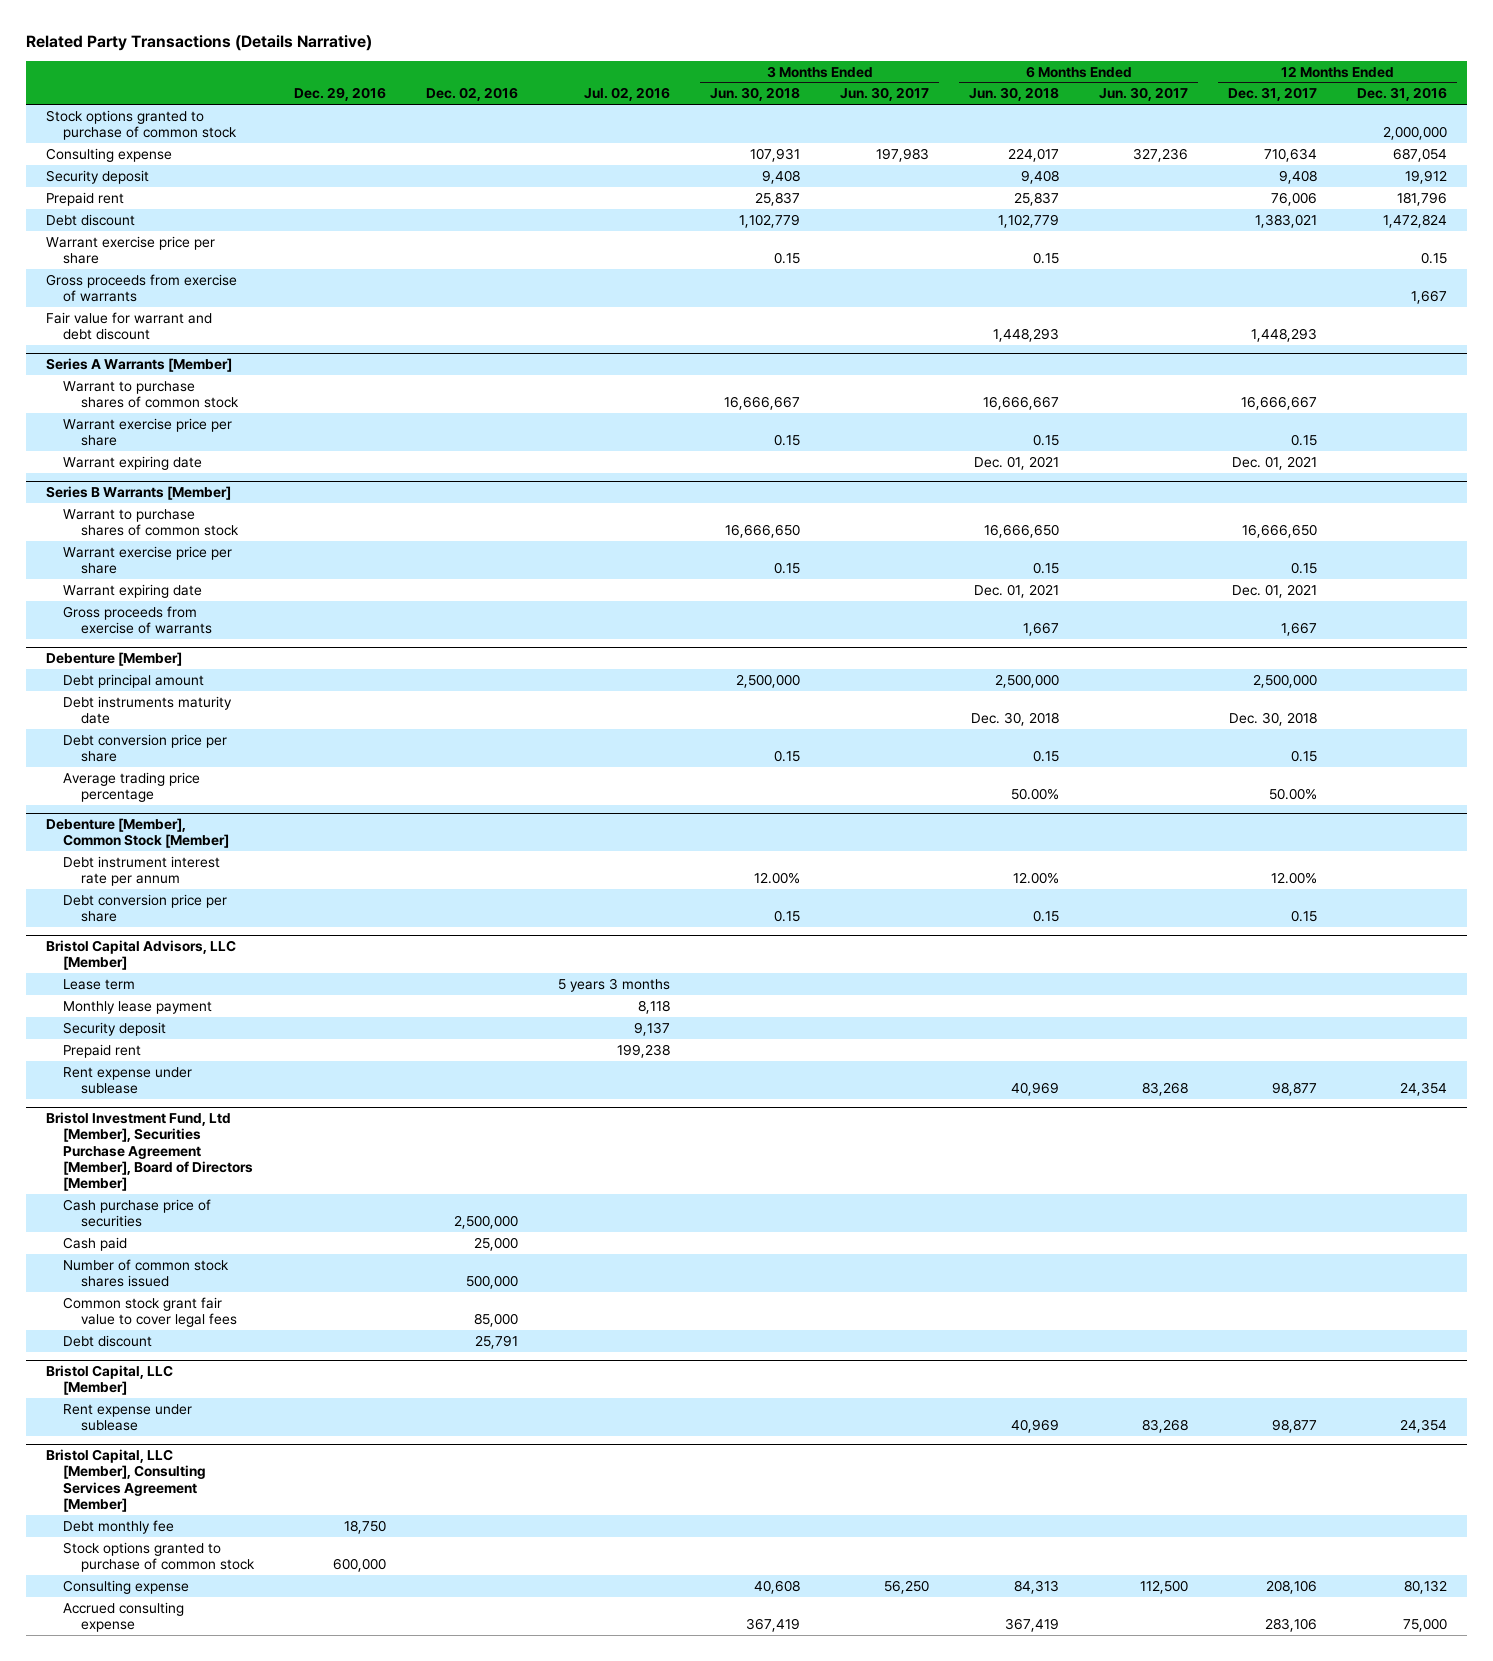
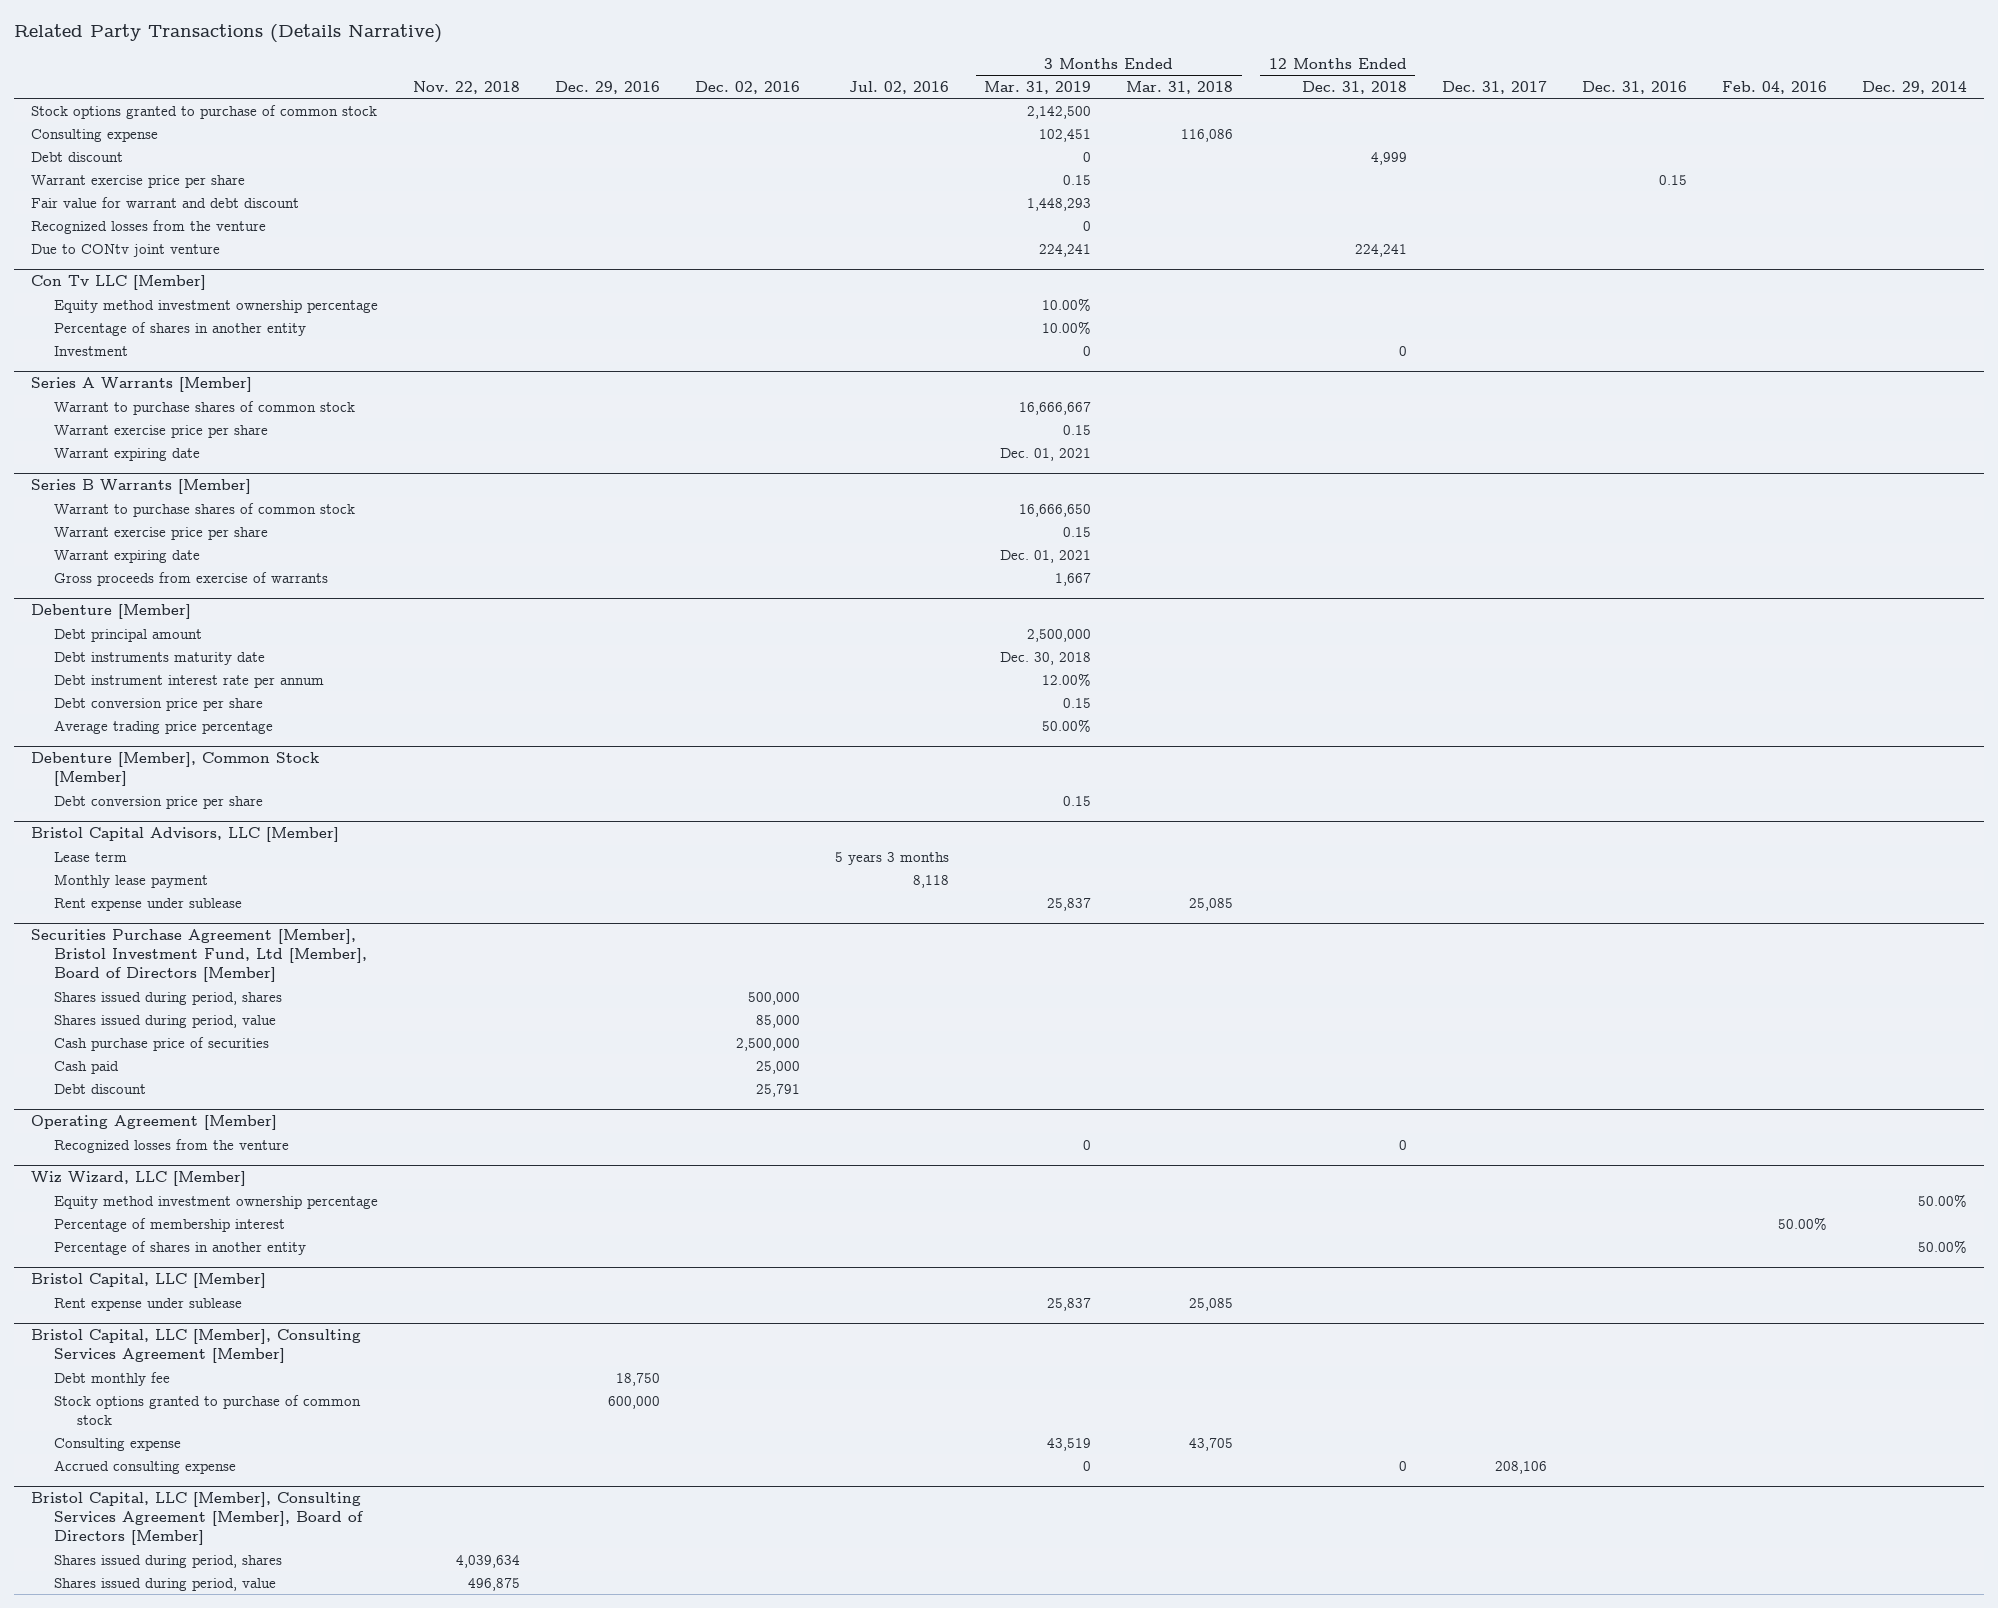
- | Dec. 29, 2016 | Dec. 02, 2016 | Jul. 02, 2016 | 3 Months Ended Jun. 30, 2018 | 3 Months Ended Jun. 30, 2017 | 6 Months Ended Jun. 30, 2018 | 6 Months Ended Jun. 30, 2017 | 12 Months Ended Dec. 31, 2017 | 12 Months Ended Dec. 31, 2016
+ | Nov. 22, 2018 | Dec. 29, 2016 | Dec. 02, 2016 | Jul. 02, 2016 | 3 Months Ended Mar. 31, 2019 | 3 Months Ended Mar. 31, 2018 | 12 Months Ended Dec. 31, 2018 | Dec. 31, 2017 | Dec. 31, 2016 | Feb. 04, 2016 | Dec. 29, 2014
- Security deposit | | | | 9,408 | | 9,408 | | 9,408 | 19,912
- Prepaid rent | | | | 25,837 | | 25,837 | | 76,006 | 181,796
- Gross proceeds from exercise of warrants | | | | | | | | | 1,667
+ Recognized losses from the venture | | | | | 0 | | | | | |
+ Due to CONtv joint venture | | | | | 224,241 | | 224,241 | | | |
+ Con Tv LLC [Member]
+ Equity method investment ownership percentage | | | | | 10.00% | | | | | |
+ Percentage of shares in another entity | | | | | 10.00% | | | | | |
+ Investment | | | | | 0 | | 0 | | | |
@ Debenture [Member]
+ Debt instrument interest rate per annum | | | | | 12.00% | | | | | |
@ Debenture [Member], Common Stock [Member]
- Debt instrument interest rate per annum | | | | 12.00% | | 12.00% | | 12.00% |
@ Bristol Capital Advisors, LLC [Member]
- Security deposit | | | 9,137 | | | | | |
- Prepaid rent | | | 199,238 | | | | | |
- Bristol Investment Fund, Ltd [Member], Securities Purchase Agreement [Member], Board of Directors [Member]
+ Securities Purchase Agreement [Member], Bristol Investment Fund, Ltd [Member], Board of Directors [Member]
+ Shares issued during period, shares | | | 500,000 | | | | | | | |
+ Shares issued during period, value | | | 85,000 | | | | | | | |
- Number of common stock shares issued | | 500,000 | | | | | | |
- Common stock grant fair value to cover legal fees | | 85,000 | | | | | | |
+ Operating Agreement [Member]
+ Recognized losses from the venture | | | | | 0 | | 0 | | | |
+ Wiz Wizard, LLC [Member]
+ Equity method investment ownership percentage | | | | | | | | | | | 50.00%
+ Percentage of membership interest | | | | | | | | | | 50.00% |
+ Percentage of shares in another entity | | | | | | | | | | | 50.00%
+ Bristol Capital, LLC [Member], Consulting Services Agreement [Member], Board of Directors [Member]
+ Shares issued during period, shares | 4,039,634 | | | | | | | | | |
+ Shares issued during period, value | 496,875 | | | | | | | | | |

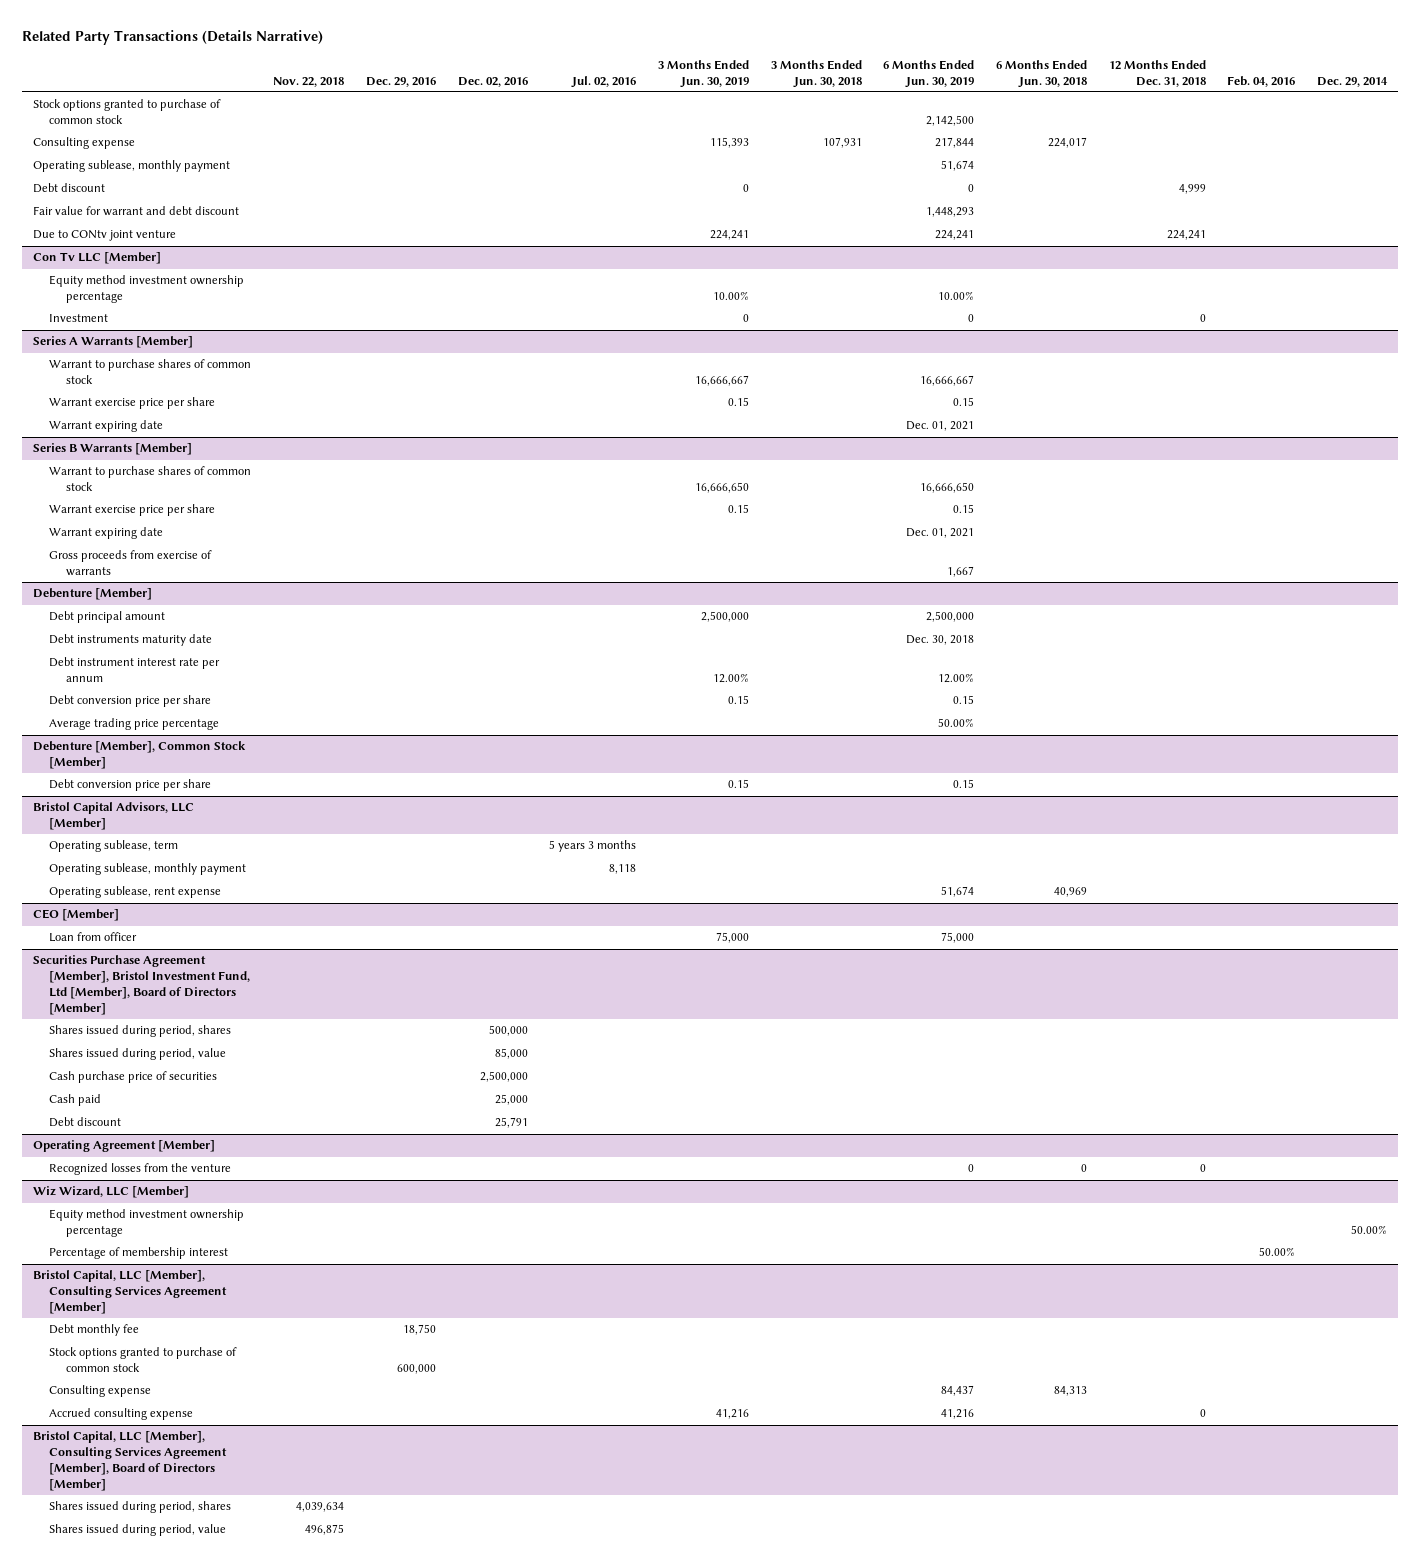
- | Nov. 22, 2018 | Dec. 29, 2016 | Dec. 02, 2016 | Jul. 02, 2016 | 3 Months Ended Mar. 31, 2019 | 3 Months Ended Mar. 31, 2018 | 12 Months Ended Dec. 31, 2018 | Dec. 31, 2017 | Dec. 31, 2016 | Feb. 04, 2016 | Dec. 29, 2014
+ | Nov. 22, 2018 | Dec. 29, 2016 | Dec. 02, 2016 | Jul. 02, 2016 | 3 Months Ended Jun. 30, 2019 | 3 Months Ended Jun. 30, 2018 | 6 Months Ended Jun. 30, 2019 | 6 Months Ended Jun. 30, 2018 | 12 Months Ended Dec. 31, 2018 | Feb. 04, 2016 | Dec. 29, 2014
+ Operating sublease, monthly payment | | | | | | | 51,674 | | | |
- Warrant exercise price per share | | | | | 0.15 | | | | 0.15 | |
- Recognized losses from the venture | | | | | 0 | | | | | |
@ Con Tv LLC [Member]
- Percentage of shares in another entity | | | | | 10.00% | | | | | |
@ Bristol Capital Advisors, LLC [Member]
- Lease term | | | | 5 years 3 months | | | | | | |
- Monthly lease payment | | | | 8,118 | | | | | | |
- Rent expense under sublease | | | | | 25,837 | 25,085 | | | | |
+ Operating sublease, term | | | | 5 years 3 months | | | | | | |
+ Operating sublease, monthly payment | | | | 8,118 | | | | | | |
+ Operating sublease, rent expense | | | | | | | 51,674 | 40,969 | | |
+ CEO [Member]
+ Loan from officer | | | | | 75,000 | | 75,000 | | | |
@ Wiz Wizard, LLC [Member]
- Percentage of shares in another entity | | | | | | | | | | | 50.00%
- Bristol Capital, LLC [Member]
- Rent expense under sublease | | | | | 25,837 | 25,085 | | | | |

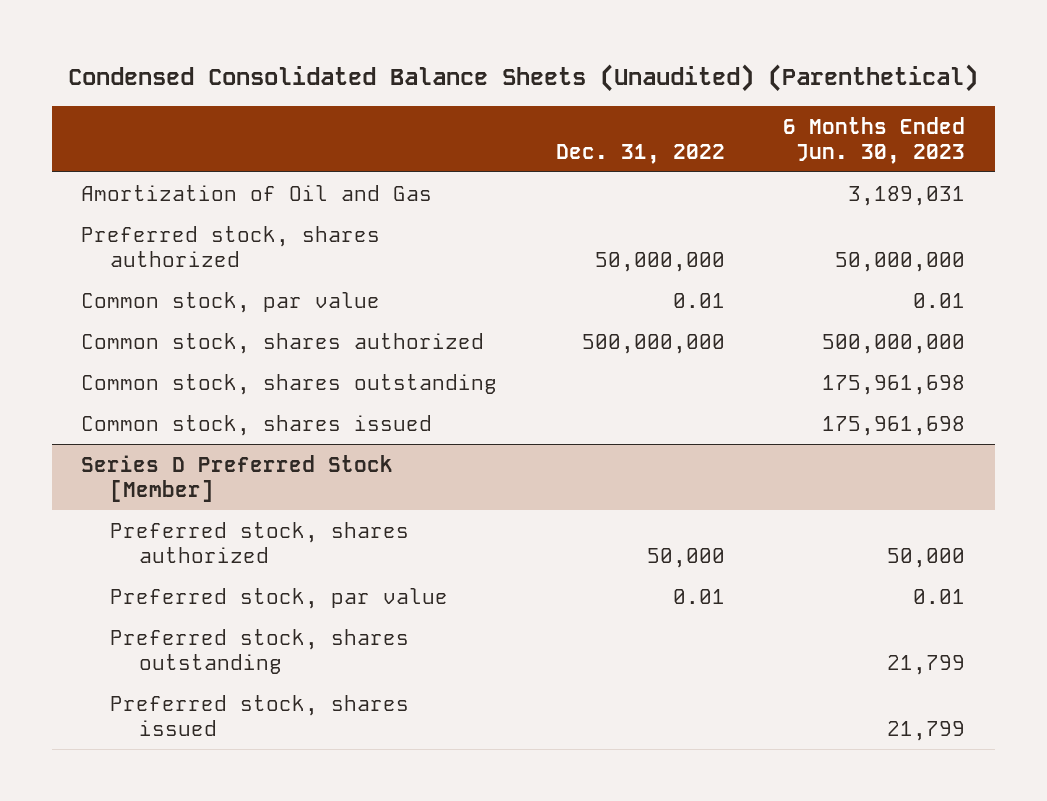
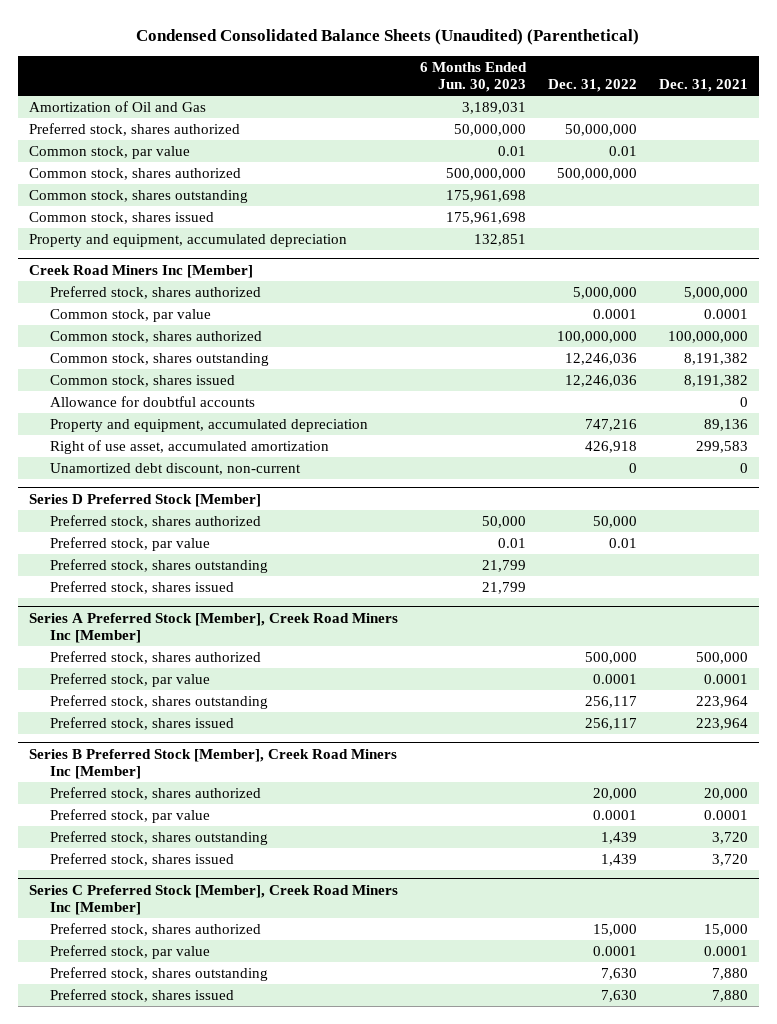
- | Dec. 31, 2022 | 6 Months Ended Jun. 30, 2023
+ | 6 Months Ended Jun. 30, 2023 | Dec. 31, 2022 | Dec. 31, 2021
+ Property and equipment, accumulated depreciation | 132,851 | |
+ Creek Road Miners Inc [Member]
+ Preferred stock, shares authorized | | 5,000,000 | 5,000,000
+ Common stock, par value | | 0.0001 | 0.0001
+ Common stock, shares authorized | | 100,000,000 | 100,000,000
+ Common stock, shares outstanding | | 12,246,036 | 8,191,382
+ Common stock, shares issued | | 12,246,036 | 8,191,382
+ Allowance for doubtful accounts | | | 0
+ Property and equipment, accumulated depreciation | | 747,216 | 89,136
+ Right of use asset, accumulated amortization | | 426,918 | 299,583
+ Unamortized debt discount, non-current | | 0 | 0
+ Series A Preferred Stock [Member], Creek Road Miners Inc [Member]
+ Preferred stock, shares authorized | | 500,000 | 500,000
+ Preferred stock, par value | | 0.0001 | 0.0001
+ Preferred stock, shares outstanding | | 256,117 | 223,964
+ Preferred stock, shares issued | | 256,117 | 223,964
+ Series B Preferred Stock [Member], Creek Road Miners Inc [Member]
+ Preferred stock, shares authorized | | 20,000 | 20,000
+ Preferred stock, par value | | 0.0001 | 0.0001
+ Preferred stock, shares outstanding | | 1,439 | 3,720
+ Preferred stock, shares issued | | 1,439 | 3,720
+ Series C Preferred Stock [Member], Creek Road Miners Inc [Member]
+ Preferred stock, shares authorized | | 15,000 | 15,000
+ Preferred stock, par value | | 0.0001 | 0.0001
+ Preferred stock, shares outstanding | | 7,630 | 7,880
+ Preferred stock, shares issued | | 7,630 | 7,880

